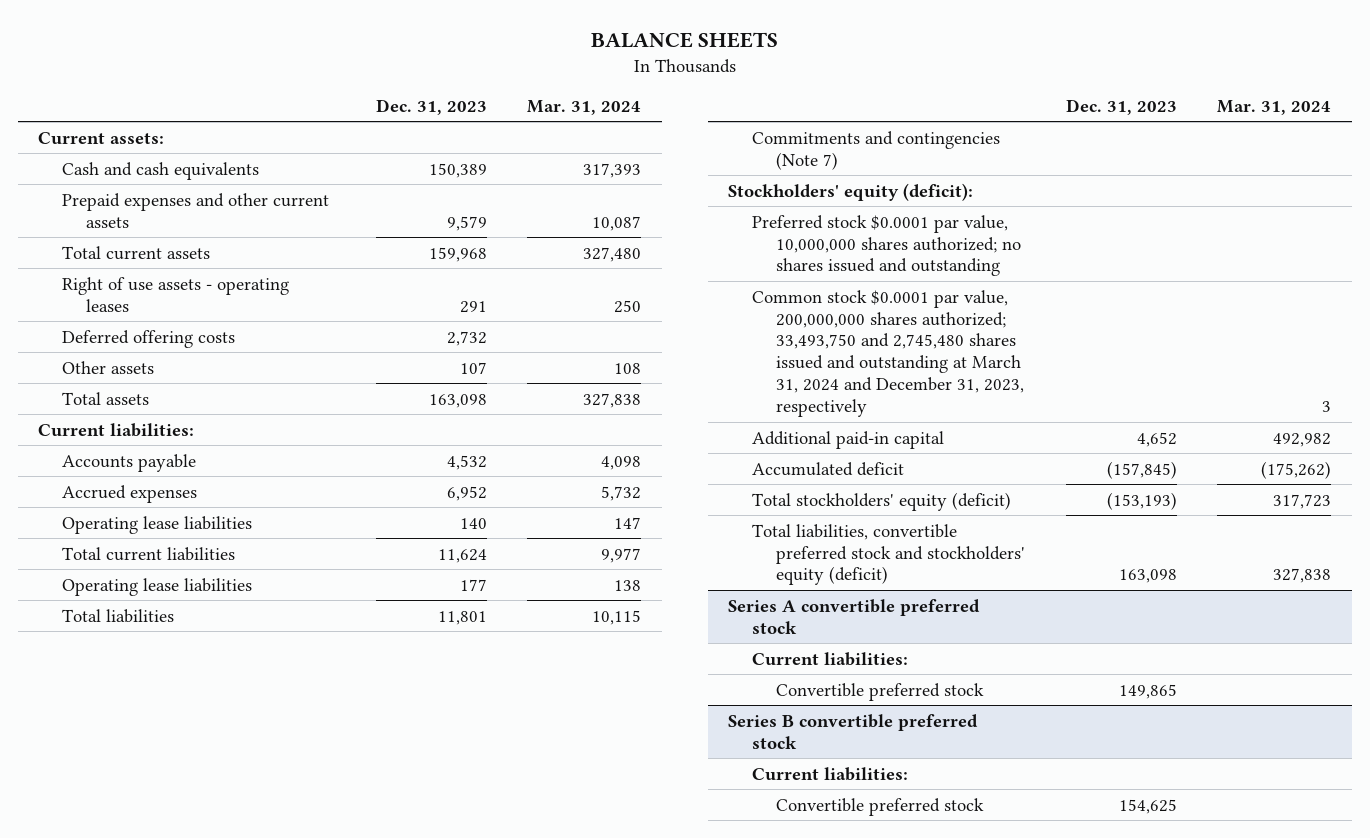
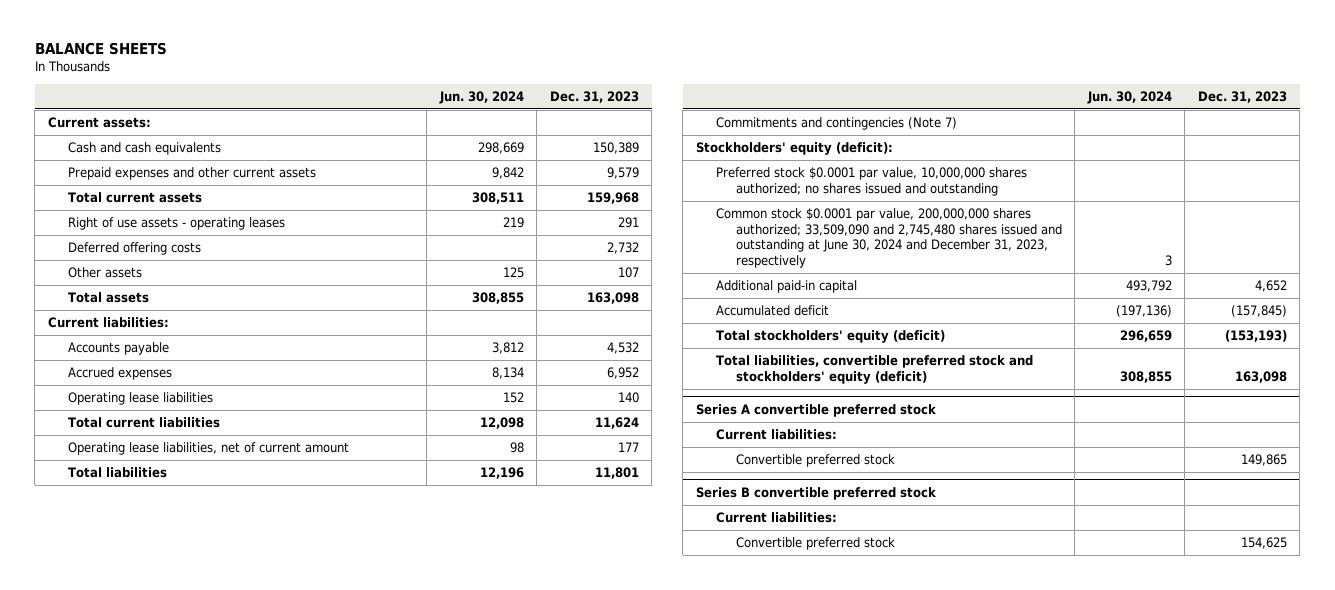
- | Dec. 31, 2023 | Mar. 31, 2024
+ | Jun. 30, 2024 | Dec. 31, 2023
- Operating lease liabilities | 177 | 138
+ Operating lease liabilities, net of current amount | 98 | 177
- Common stock $0.0001 par value, 200,000,000 shares authorized; 33,493,750 and 2,745,480 shares issued and outstanding at March 31, 2024 and December 31, 2023, respectively | | 3
+ Common stock $0.0001 par value, 200,000,000 shares authorized; 33,509,090 and 2,745,480 shares issued and outstanding at June 30, 2024 and December 31, 2023, respectively | 3 |

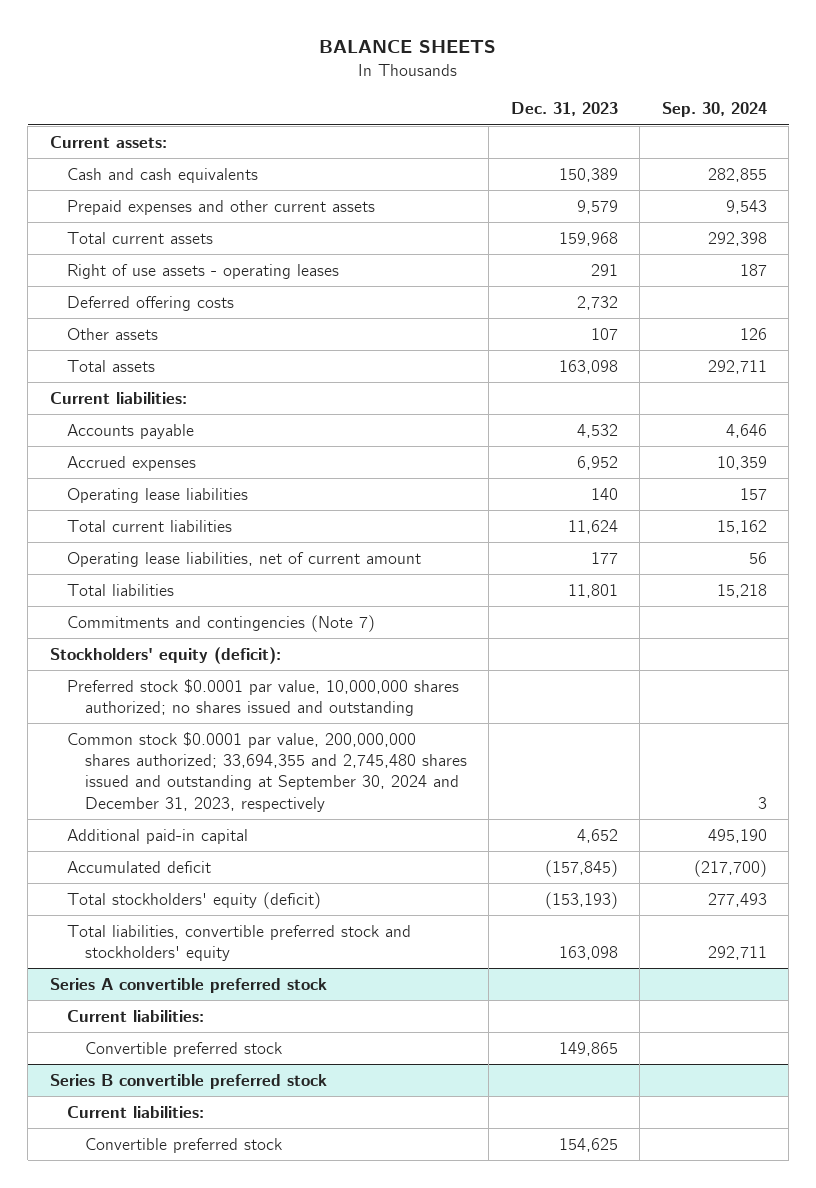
- | Jun. 30, 2024 | Dec. 31, 2023
+ | Dec. 31, 2023 | Sep. 30, 2024
- Common stock $0.0001 par value, 200,000,000 shares authorized; 33,509,090 and 2,745,480 shares issued and outstanding at June 30, 2024 and December 31, 2023, respectively | 3 |
+ Common stock $0.0001 par value, 200,000,000 shares authorized; 33,694,355 and 2,745,480 shares issued and outstanding at September 30, 2024 and December 31, 2023, respectively | | 3
- Total liabilities, convertible preferred stock and stockholders' equity (deficit) | 308,855 | 163,098
+ Total liabilities, convertible preferred stock and stockholders' equity | 163,098 | 292,711

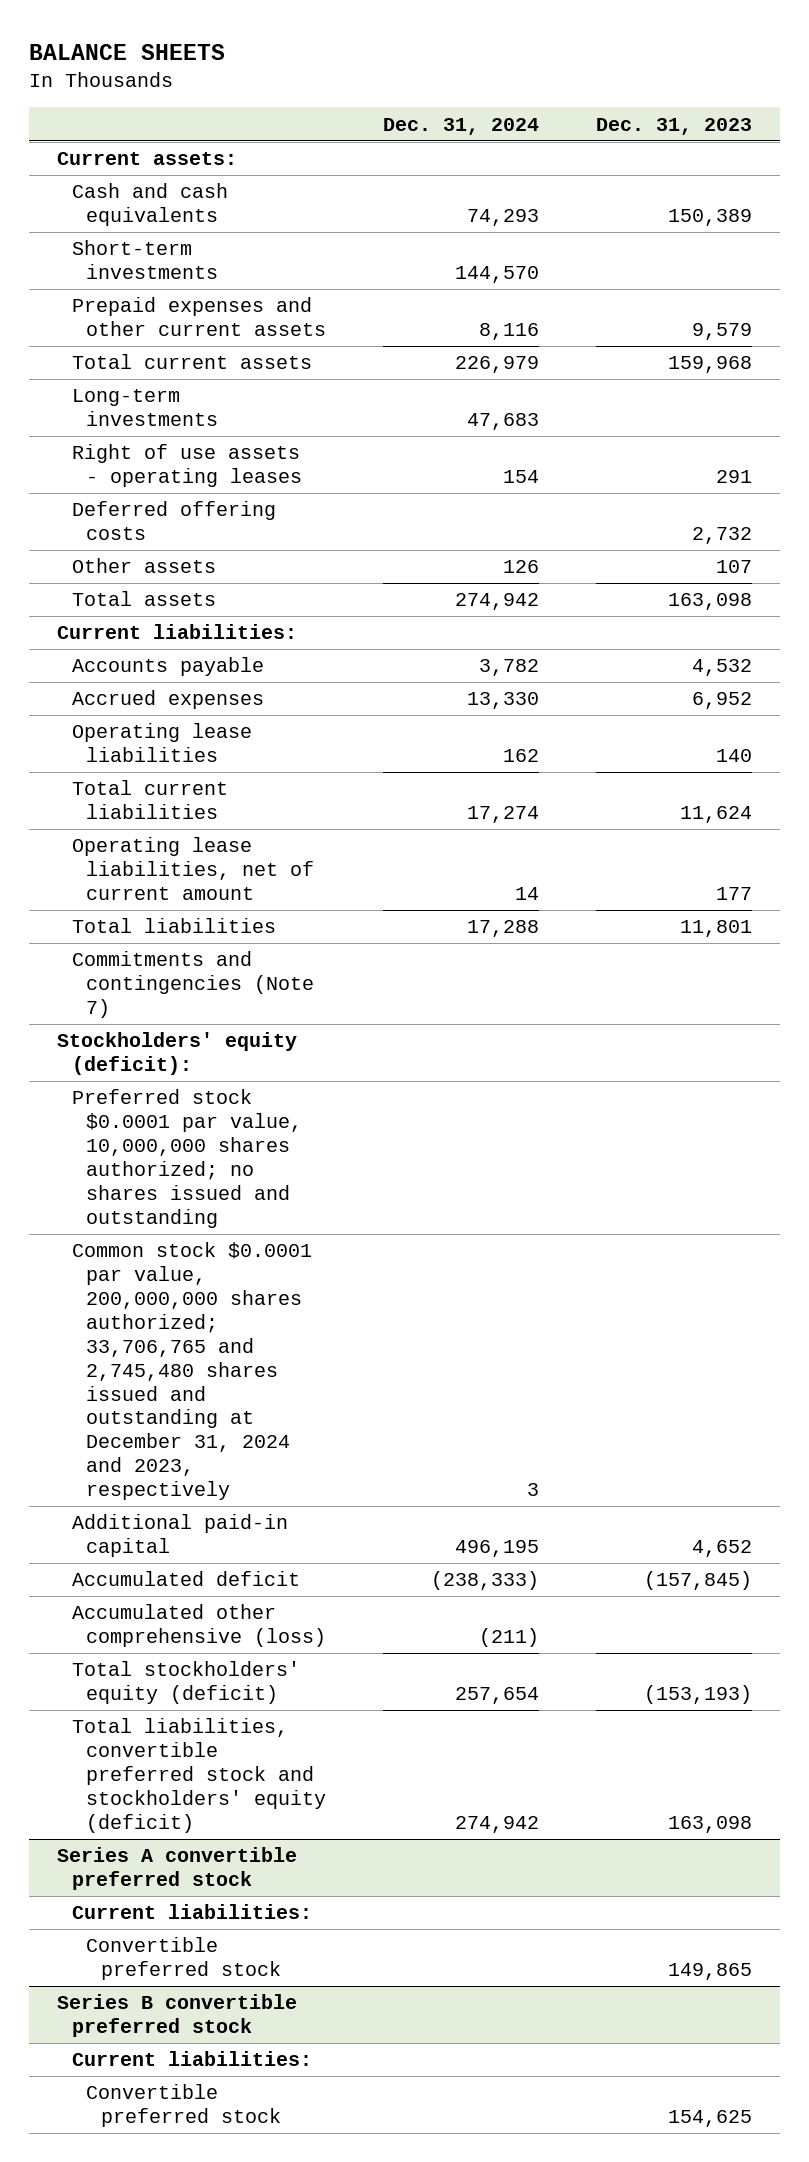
- | Dec. 31, 2023 | Sep. 30, 2024
+ | Dec. 31, 2024 | Dec. 31, 2023
+ Short-term investments | 144,570 |
+ Long-term investments | 47,683 |
- Common stock $0.0001 par value, 200,000,000 shares authorized; 33,694,355 and 2,745,480 shares issued and outstanding at September 30, 2024 and December 31, 2023, respectively | | 3
+ Common stock $0.0001 par value, 200,000,000 shares authorized; 33,706,765 and 2,745,480 shares issued and outstanding at December 31, 2024 and 2023, respectively | 3 |
+ Accumulated other comprehensive (loss) | (211) |
- Total liabilities, convertible preferred stock and stockholders' equity | 163,098 | 292,711
+ Total liabilities, convertible preferred stock and stockholders' equity (deficit) | 274,942 | 163,098

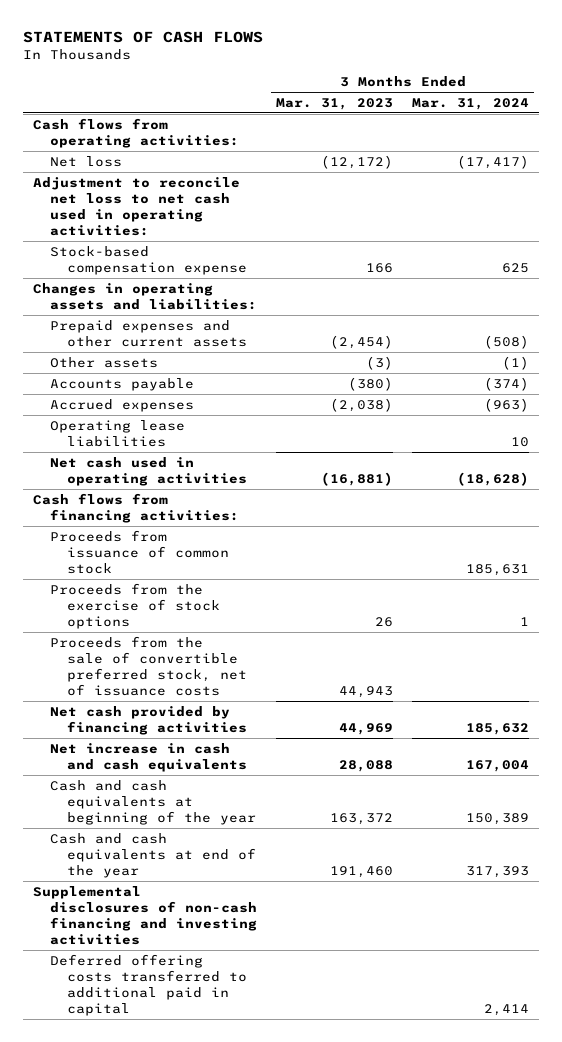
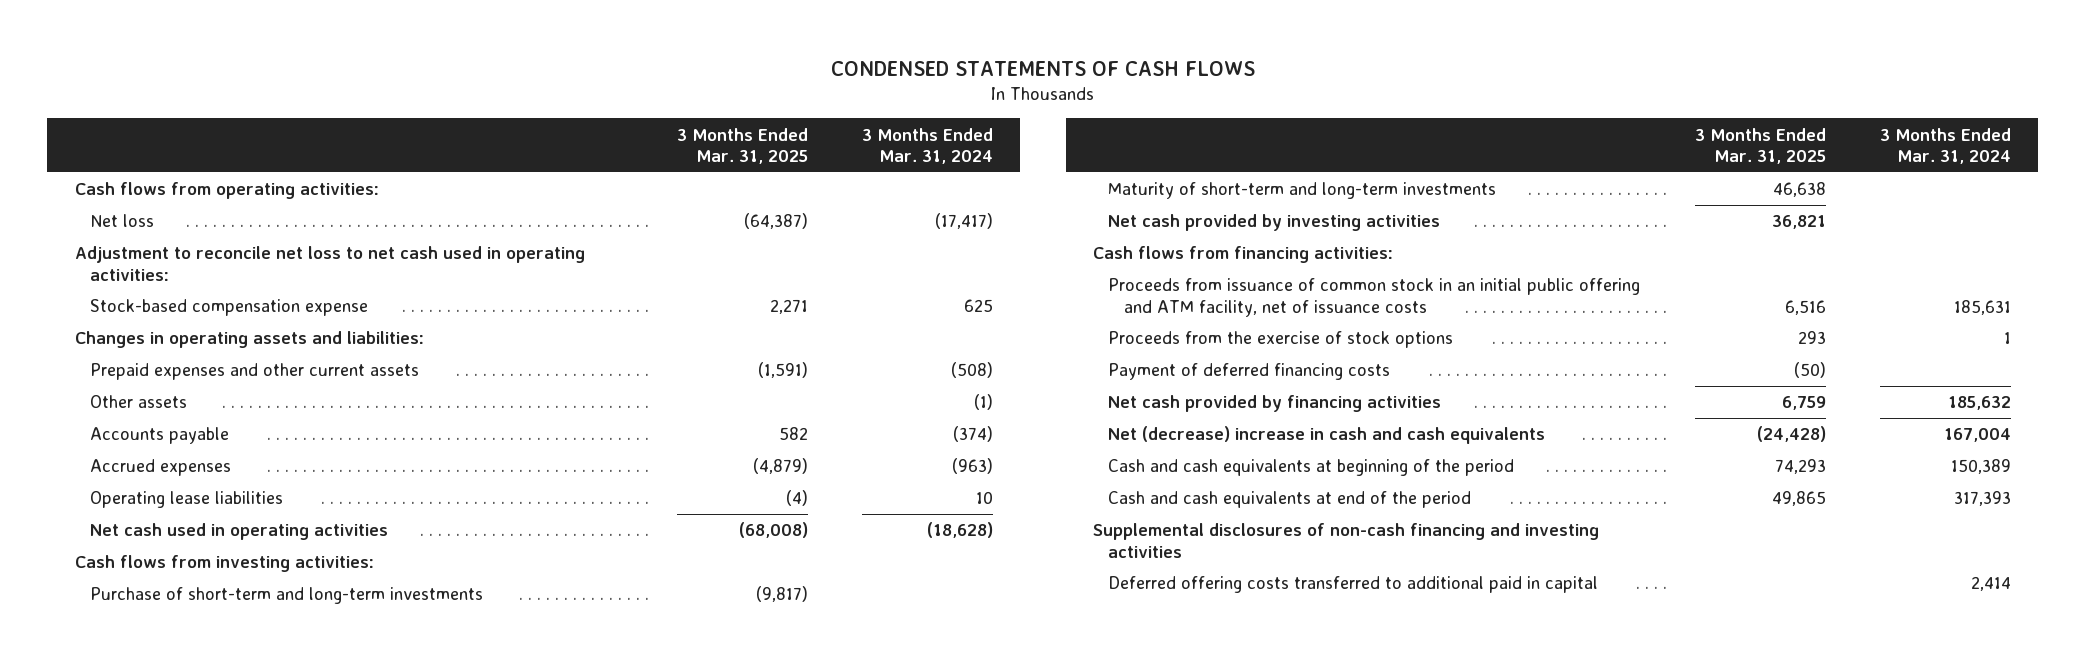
- STATEMENTS OF CASH FLOWS
+ CONDENSED STATEMENTS OF CASH FLOWS
- | 3 Months Ended Mar. 31, 2023 | 3 Months Ended Mar. 31, 2024
+ | 3 Months Ended Mar. 31, 2025 | 3 Months Ended Mar. 31, 2024
+ Cash flows from investing activities:
+ Purchase of short-term and long-term investments | (9,817) |
+ Maturity of short-term and long-term investments | 46,638 |
+ Net cash provided by investing activities | 36,821 |
- Proceeds from issuance of common stock | | 185,631
+ Proceeds from issuance of common stock in an initial public offering and ATM facility, net of issuance costs | 6,516 | 185,631
- Proceeds from the sale of convertible preferred stock, net of issuance costs | 44,943 |
+ Payment of deferred financing costs | (50) |
- Net increase in cash and cash equivalents | 28,088 | 167,004
- Cash and cash equivalents at beginning of the year | 163,372 | 150,389
- Cash and cash equivalents at end of the year | 191,460 | 317,393
+ Net (decrease) increase in cash and cash equivalents | (24,428) | 167,004
+ Cash and cash equivalents at beginning of the period | 74,293 | 150,389
+ Cash and cash equivalents at end of the period | 49,865 | 317,393

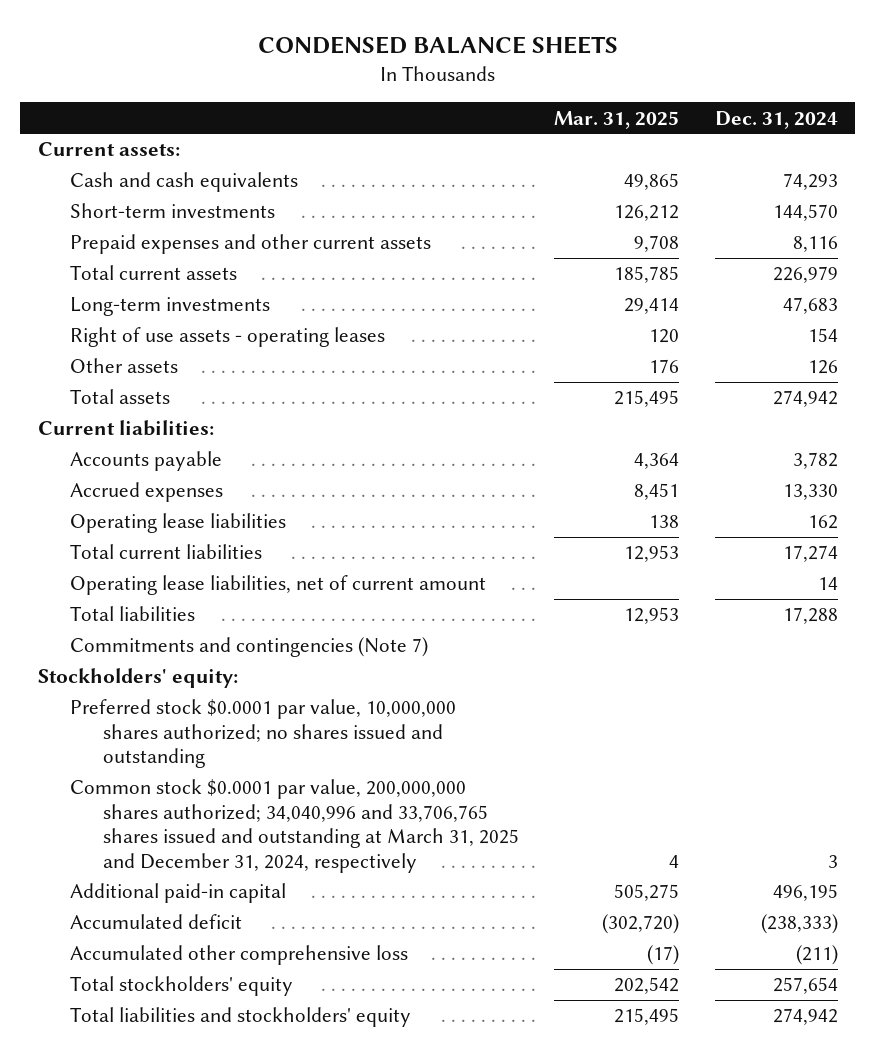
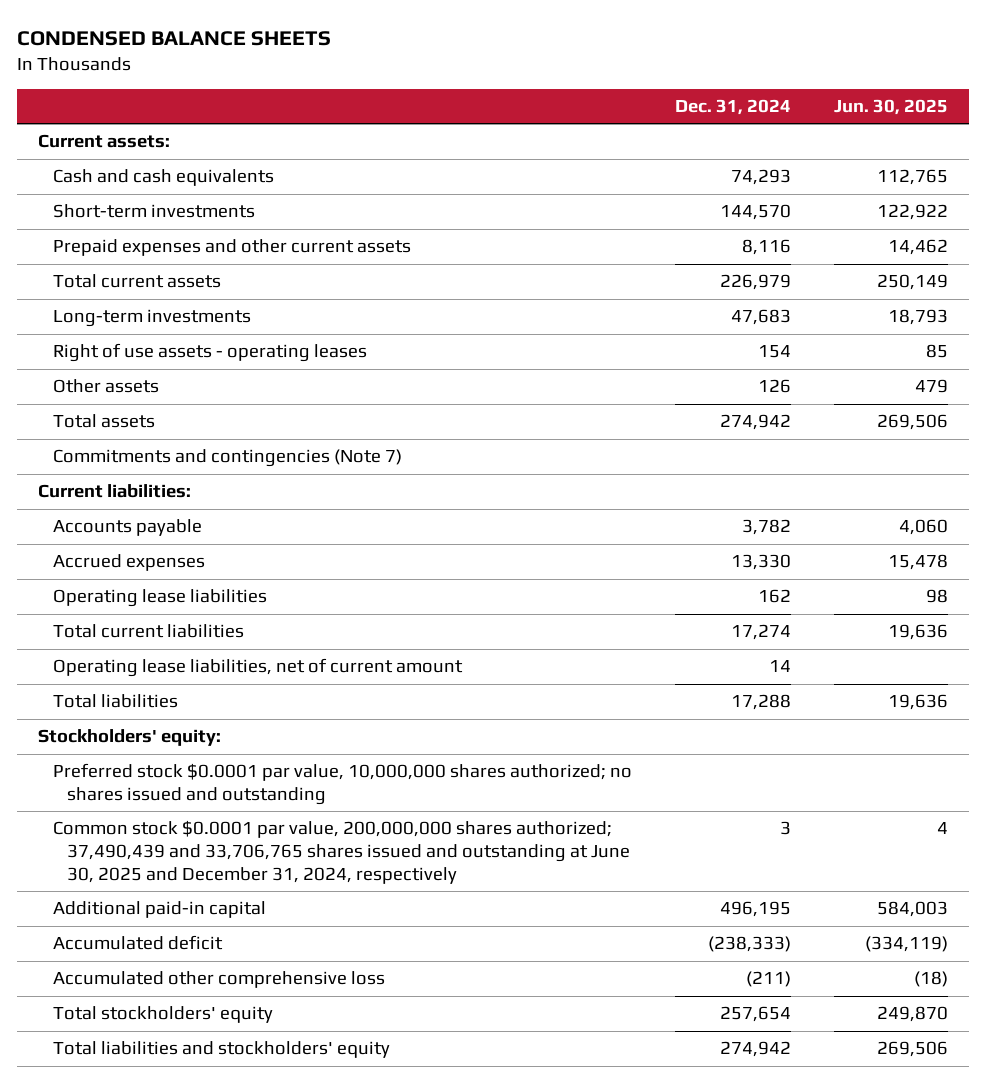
- | Mar. 31, 2025 | Dec. 31, 2024
+ | Dec. 31, 2024 | Jun. 30, 2025
moved up: Commitments and contingencies (Note 7)
- Common stock $0.0001 par value, 200,000,000 shares authorized; 34,040,996 and 33,706,765 shares issued and outstanding at March 31, 2025 and December 31, 2024, respectively | 4 | 3
+ Common stock $0.0001 par value, 200,000,000 shares authorized; 37,490,439 and 33,706,765 shares issued and outstanding at June 30, 2025 and December 31, 2024, respectively | 3 | 4

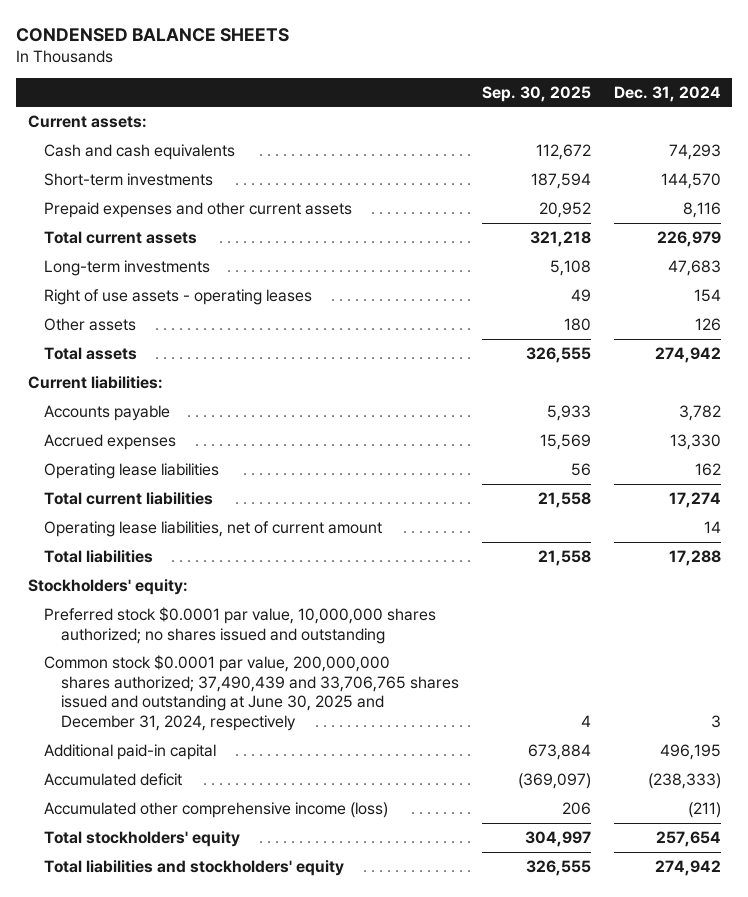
- | Dec. 31, 2024 | Jun. 30, 2025
+ | Sep. 30, 2025 | Dec. 31, 2024
- Commitments and contingencies (Note 7)
- Accumulated other comprehensive loss | (211) | (18)
+ Accumulated other comprehensive income (loss) | 206 | (211)

